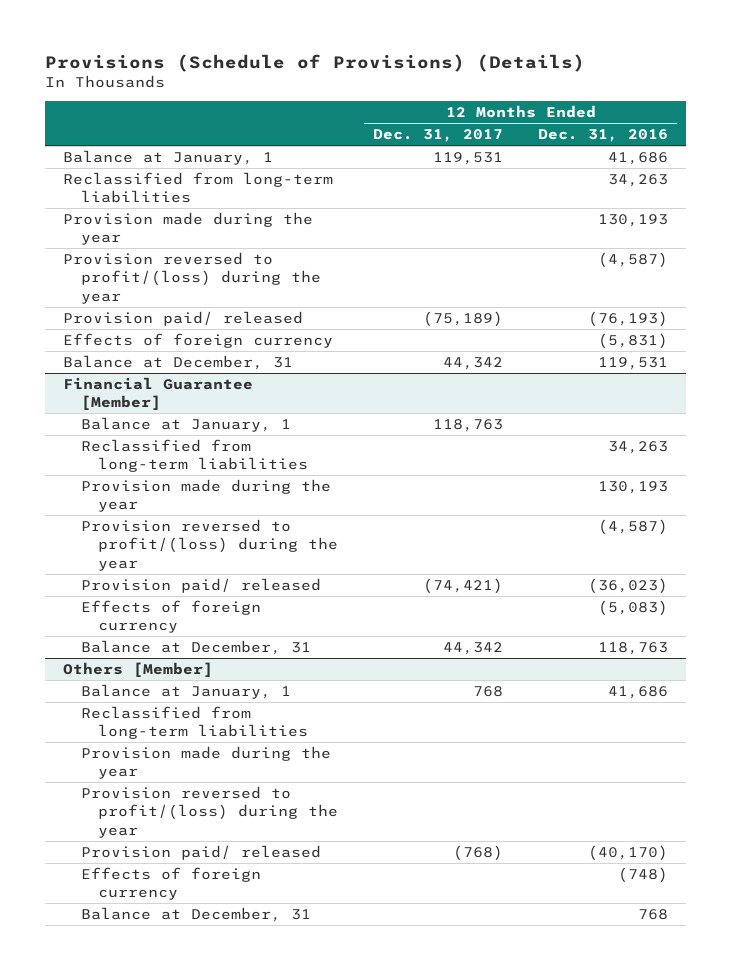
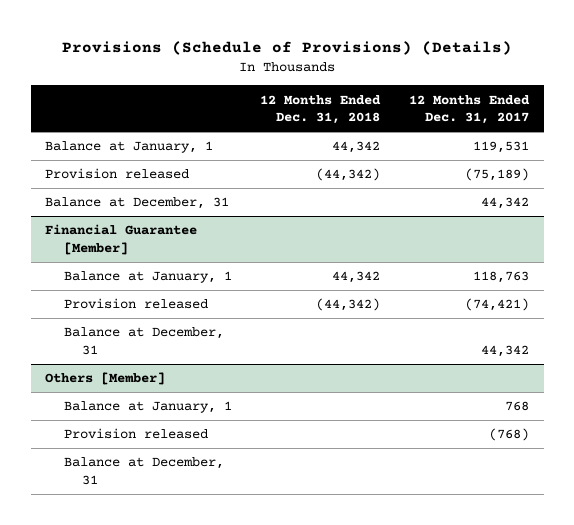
- | 12 Months Ended Dec. 31, 2017 | 12 Months Ended Dec. 31, 2016
+ | 12 Months Ended Dec. 31, 2018 | 12 Months Ended Dec. 31, 2017
- Reclassified from long-term liabilities | | 34,263
- Provision made during the year | | 130,193
- Provision reversed to profit/(loss) during the year | | (4,587)
- Provision paid/ released | (75,189) | (76,193)
- Effects of foreign currency | | (5,831)
+ Provision released | (44,342) | (75,189)
@ Financial Guarantee [Member]
- Reclassified from long-term liabilities | | 34,263
- Provision made during the year | | 130,193
- Provision reversed to profit/(loss) during the year | | (4,587)
- Provision paid/ released | (74,421) | (36,023)
- Effects of foreign currency | | (5,083)
+ Provision released | (44,342) | (74,421)
@ Others [Member]
- Reclassified from long-term liabilities
- Provision made during the year
- Provision reversed to profit/(loss) during the year
- Provision paid/ released | (768) | (40,170)
- Effects of foreign currency | | (748)
+ Provision released | | (768)

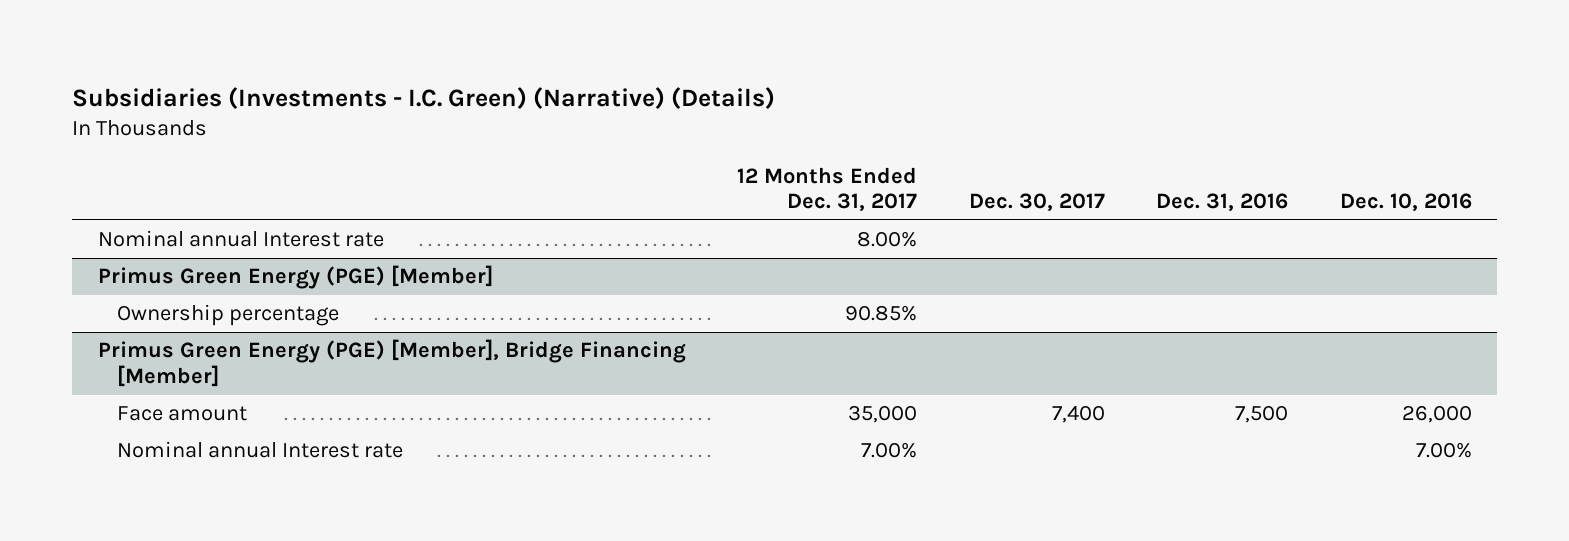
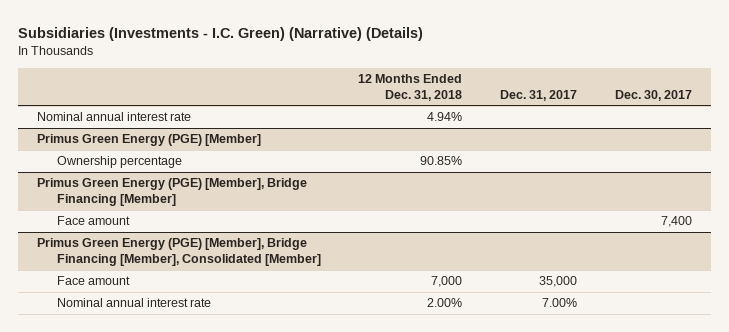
- | 12 Months Ended Dec. 31, 2017 | Dec. 30, 2017 | Dec. 31, 2016 | Dec. 10, 2016
+ | 12 Months Ended Dec. 31, 2018 | Dec. 31, 2017 | Dec. 30, 2017
- Nominal annual Interest rate | 8.00% | | |
+ Nominal annual interest rate | 4.94% | |
@ Primus Green Energy (PGE) [Member], Bridge Financing [Member]
- Nominal annual Interest rate | 7.00% | | | 7.00%
+ Primus Green Energy (PGE) [Member], Bridge Financing [Member], Consolidated [Member]
+ Face amount | 7,000 | 35,000 |
+ Nominal annual interest rate | 2.00% | 7.00% |

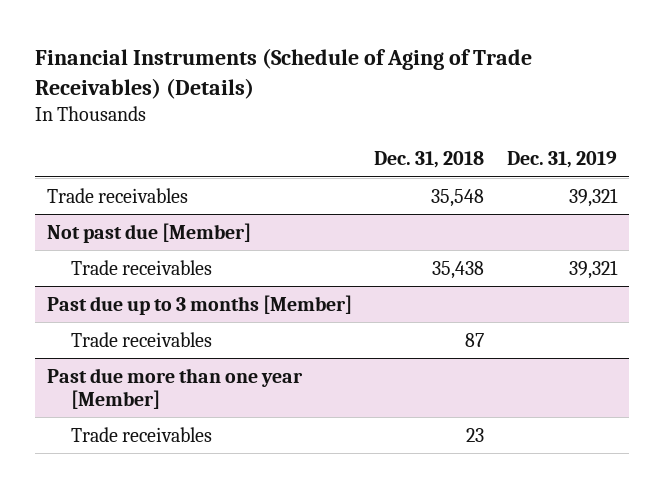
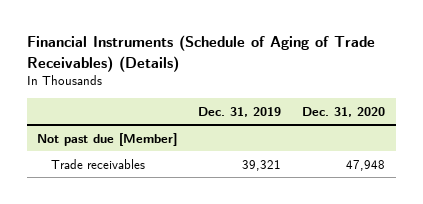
- | Dec. 31, 2018 | Dec. 31, 2019
+ | Dec. 31, 2019 | Dec. 31, 2020
- Trade receivables | 35,548 | 39,321
- Past due up to 3 months [Member]
- Trade receivables | 87 |
- Past due more than one year [Member]
- Trade receivables | 23 |

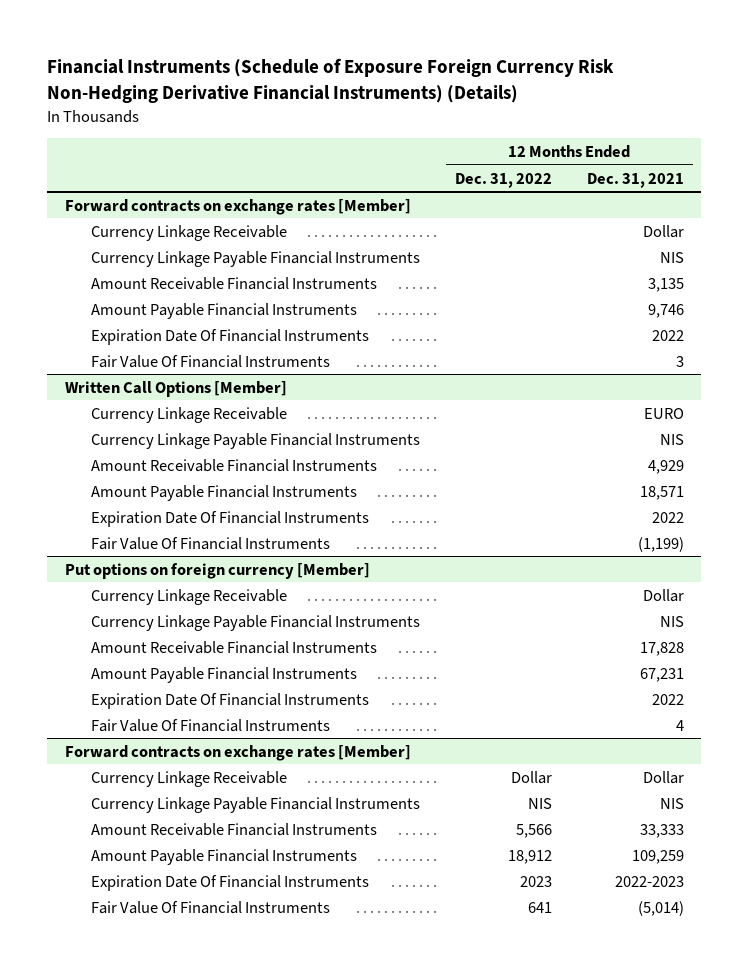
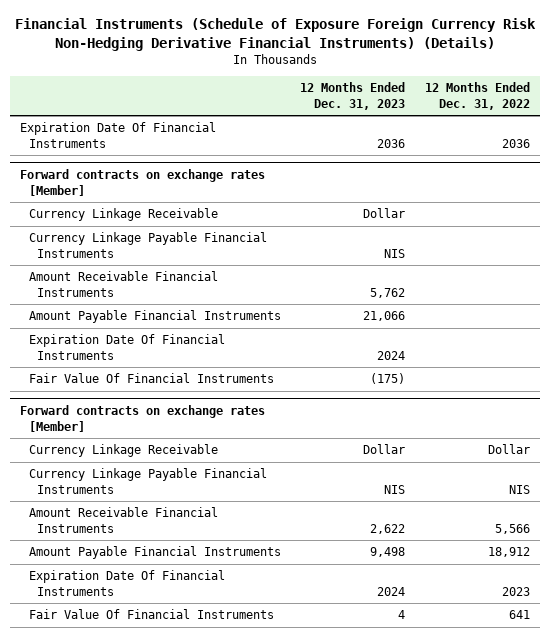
- | 12 Months Ended Dec. 31, 2022 | 12 Months Ended Dec. 31, 2021
+ | 12 Months Ended Dec. 31, 2023 | 12 Months Ended Dec. 31, 2022
+ Expiration Date Of Financial Instruments | 2036 | 2036
- Written Call Options [Member]
- Currency Linkage Receivable | | EURO
- Currency Linkage Payable Financial Instruments | | NIS
- Amount Receivable Financial Instruments | | 4,929
- Amount Payable Financial Instruments | | 18,571
- Expiration Date Of Financial Instruments | | 2022
- Fair Value Of Financial Instruments | | (1,199)
- Put options on foreign currency [Member]
- Currency Linkage Receivable | | Dollar
- Currency Linkage Payable Financial Instruments | | NIS
- Amount Receivable Financial Instruments | | 17,828
- Amount Payable Financial Instruments | | 67,231
- Expiration Date Of Financial Instruments | | 2022
- Fair Value Of Financial Instruments | | 4

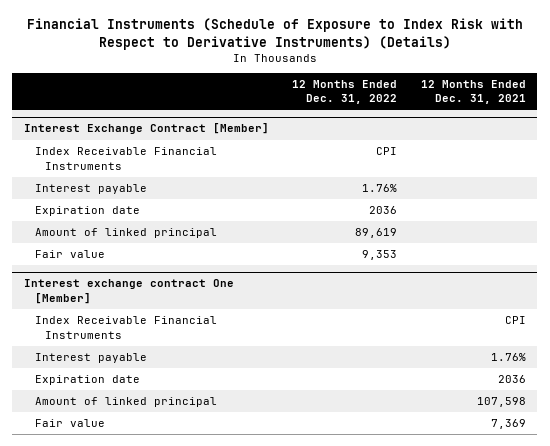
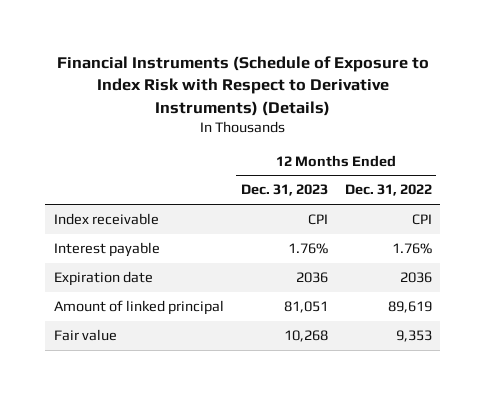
- | 12 Months Ended Dec. 31, 2022 | 12 Months Ended Dec. 31, 2021
+ | 12 Months Ended Dec. 31, 2023 | 12 Months Ended Dec. 31, 2022
- Interest Exchange Contract [Member]
- Index Receivable Financial Instruments | CPI |
+ Index receivable | CPI | CPI
- Interest exchange contract One [Member]
- Index Receivable Financial Instruments | | CPI
- Interest payable | | 1.76%
- Expiration date | | 2036
- Amount of linked principal | | 107,598
- Fair value | | 7,369

